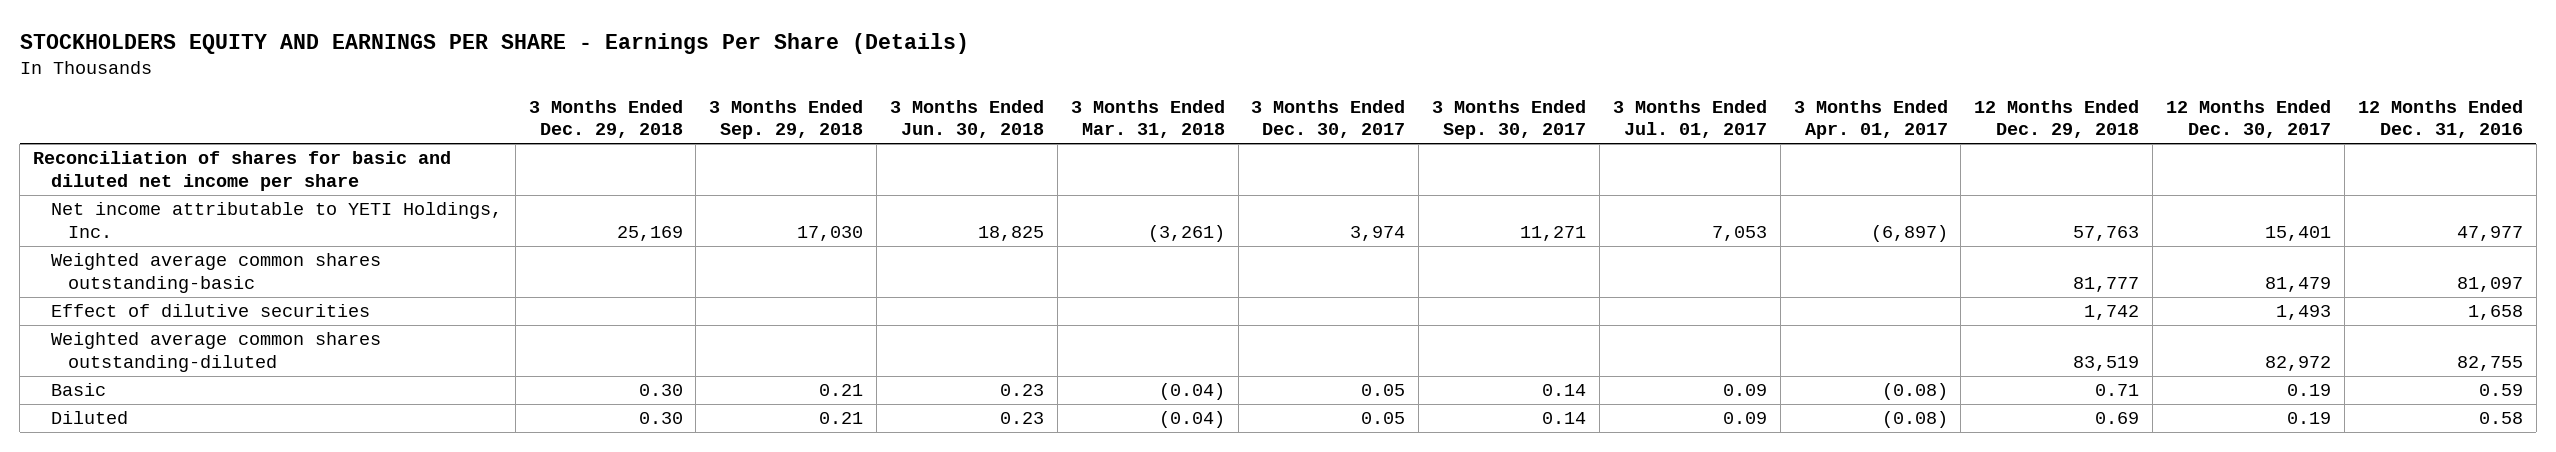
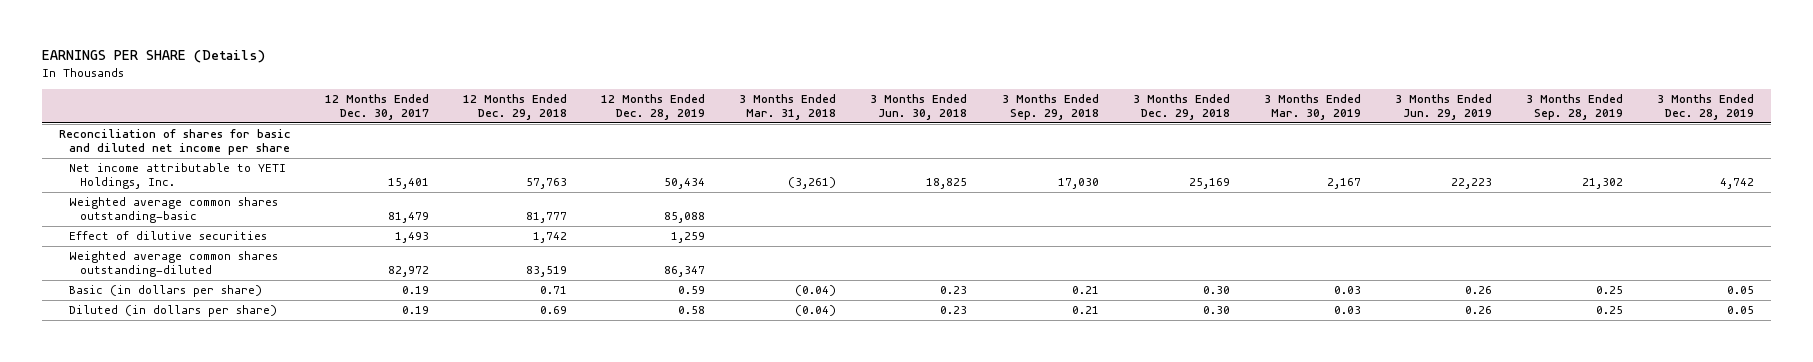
- STOCKHOLDERS EQUITY AND EARNINGS PER SHARE - Earnings Per Share (Details)
+ EARNINGS PER SHARE (Details)
- | 3 Months Ended Dec. 29, 2018 | 3 Months Ended Sep. 29, 2018 | 3 Months Ended Jun. 30, 2018 | 3 Months Ended Mar. 31, 2018 | 3 Months Ended Dec. 30, 2017 | 3 Months Ended Sep. 30, 2017 | 3 Months Ended Jul. 01, 2017 | 3 Months Ended Apr. 01, 2017 | 12 Months Ended Dec. 29, 2018 | 12 Months Ended Dec. 30, 2017 | 12 Months Ended Dec. 31, 2016
+ | 12 Months Ended Dec. 30, 2017 | 12 Months Ended Dec. 29, 2018 | 12 Months Ended Dec. 28, 2019 | 3 Months Ended Mar. 31, 2018 | 3 Months Ended Jun. 30, 2018 | 3 Months Ended Sep. 29, 2018 | 3 Months Ended Dec. 29, 2018 | 3 Months Ended Mar. 30, 2019 | 3 Months Ended Jun. 29, 2019 | 3 Months Ended Sep. 28, 2019 | 3 Months Ended Dec. 28, 2019
- Basic | 0.30 | 0.21 | 0.23 | (0.04) | 0.05 | 0.14 | 0.09 | (0.08) | 0.71 | 0.19 | 0.59
- Diluted | 0.30 | 0.21 | 0.23 | (0.04) | 0.05 | 0.14 | 0.09 | (0.08) | 0.69 | 0.19 | 0.58
+ Basic (in dollars per share) | 0.19 | 0.71 | 0.59 | (0.04) | 0.23 | 0.21 | 0.30 | 0.03 | 0.26 | 0.25 | 0.05
+ Diluted (in dollars per share) | 0.19 | 0.69 | 0.58 | (0.04) | 0.23 | 0.21 | 0.30 | 0.03 | 0.26 | 0.25 | 0.05

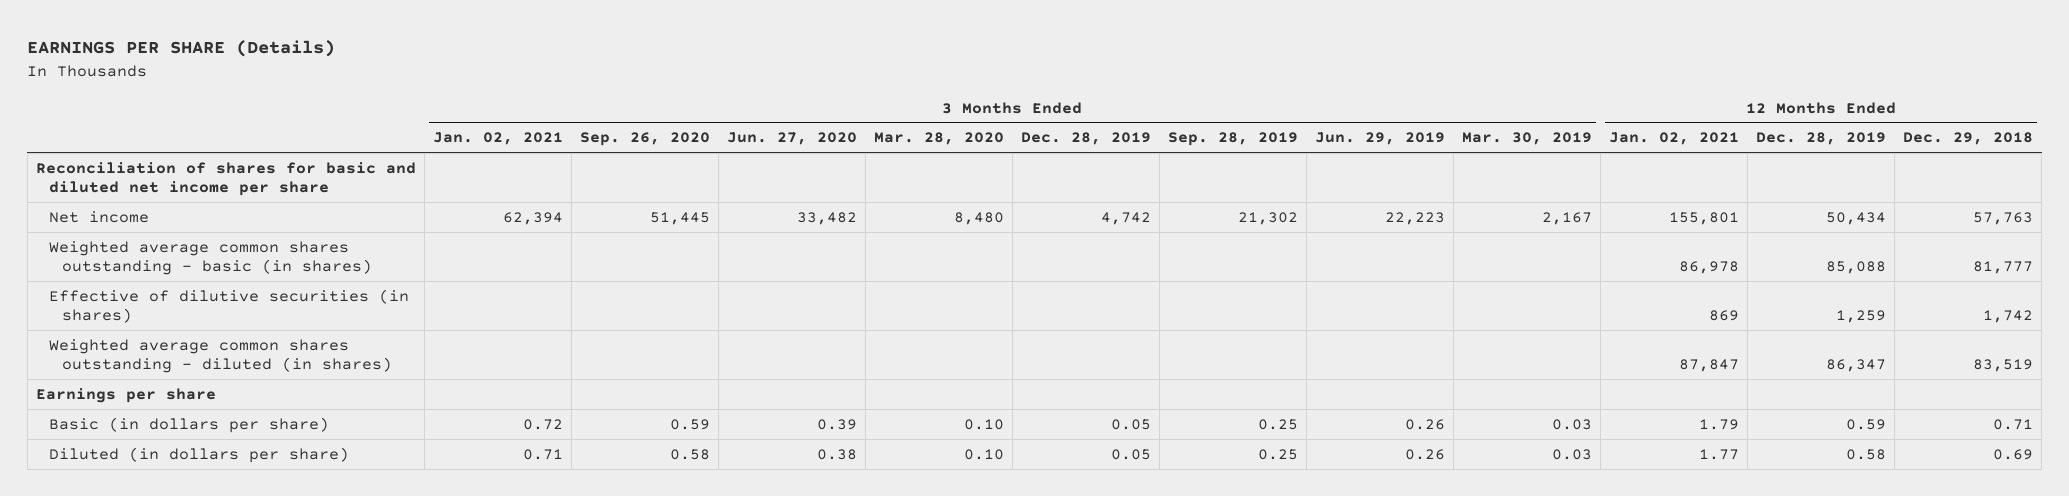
- | 12 Months Ended Dec. 30, 2017 | 12 Months Ended Dec. 29, 2018 | 12 Months Ended Dec. 28, 2019 | 3 Months Ended Mar. 31, 2018 | 3 Months Ended Jun. 30, 2018 | 3 Months Ended Sep. 29, 2018 | 3 Months Ended Dec. 29, 2018 | 3 Months Ended Mar. 30, 2019 | 3 Months Ended Jun. 29, 2019 | 3 Months Ended Sep. 28, 2019 | 3 Months Ended Dec. 28, 2019
+ | 3 Months Ended Jan. 02, 2021 | 3 Months Ended Sep. 26, 2020 | 3 Months Ended Jun. 27, 2020 | 3 Months Ended Mar. 28, 2020 | 3 Months Ended Dec. 28, 2019 | 3 Months Ended Sep. 28, 2019 | 3 Months Ended Jun. 29, 2019 | 3 Months Ended Mar. 30, 2019 | 12 Months Ended Jan. 02, 2021 | 12 Months Ended Dec. 28, 2019 | 12 Months Ended Dec. 29, 2018
- Net income attributable to YETI Holdings, Inc. | 15,401 | 57,763 | 50,434 | (3,261) | 18,825 | 17,030 | 25,169 | 2,167 | 22,223 | 21,302 | 4,742
- Weighted average common shares outstanding-basic | 81,479 | 81,777 | 85,088 | | | | | | | |
- Effect of dilutive securities | 1,493 | 1,742 | 1,259 | | | | | | | |
- Weighted average common shares outstanding-diluted | 82,972 | 83,519 | 86,347 | | | | | | | |
+ Net income | 62,394 | 51,445 | 33,482 | 8,480 | 4,742 | 21,302 | 22,223 | 2,167 | 155,801 | 50,434 | 57,763
+ Weighted average common shares outstanding - basic (in shares) | | | | | | | | | 86,978 | 85,088 | 81,777
+ Effective of dilutive securities (in shares) | | | | | | | | | 869 | 1,259 | 1,742
+ Weighted average common shares outstanding - diluted (in shares) | | | | | | | | | 87,847 | 86,347 | 83,519
+ Earnings per share

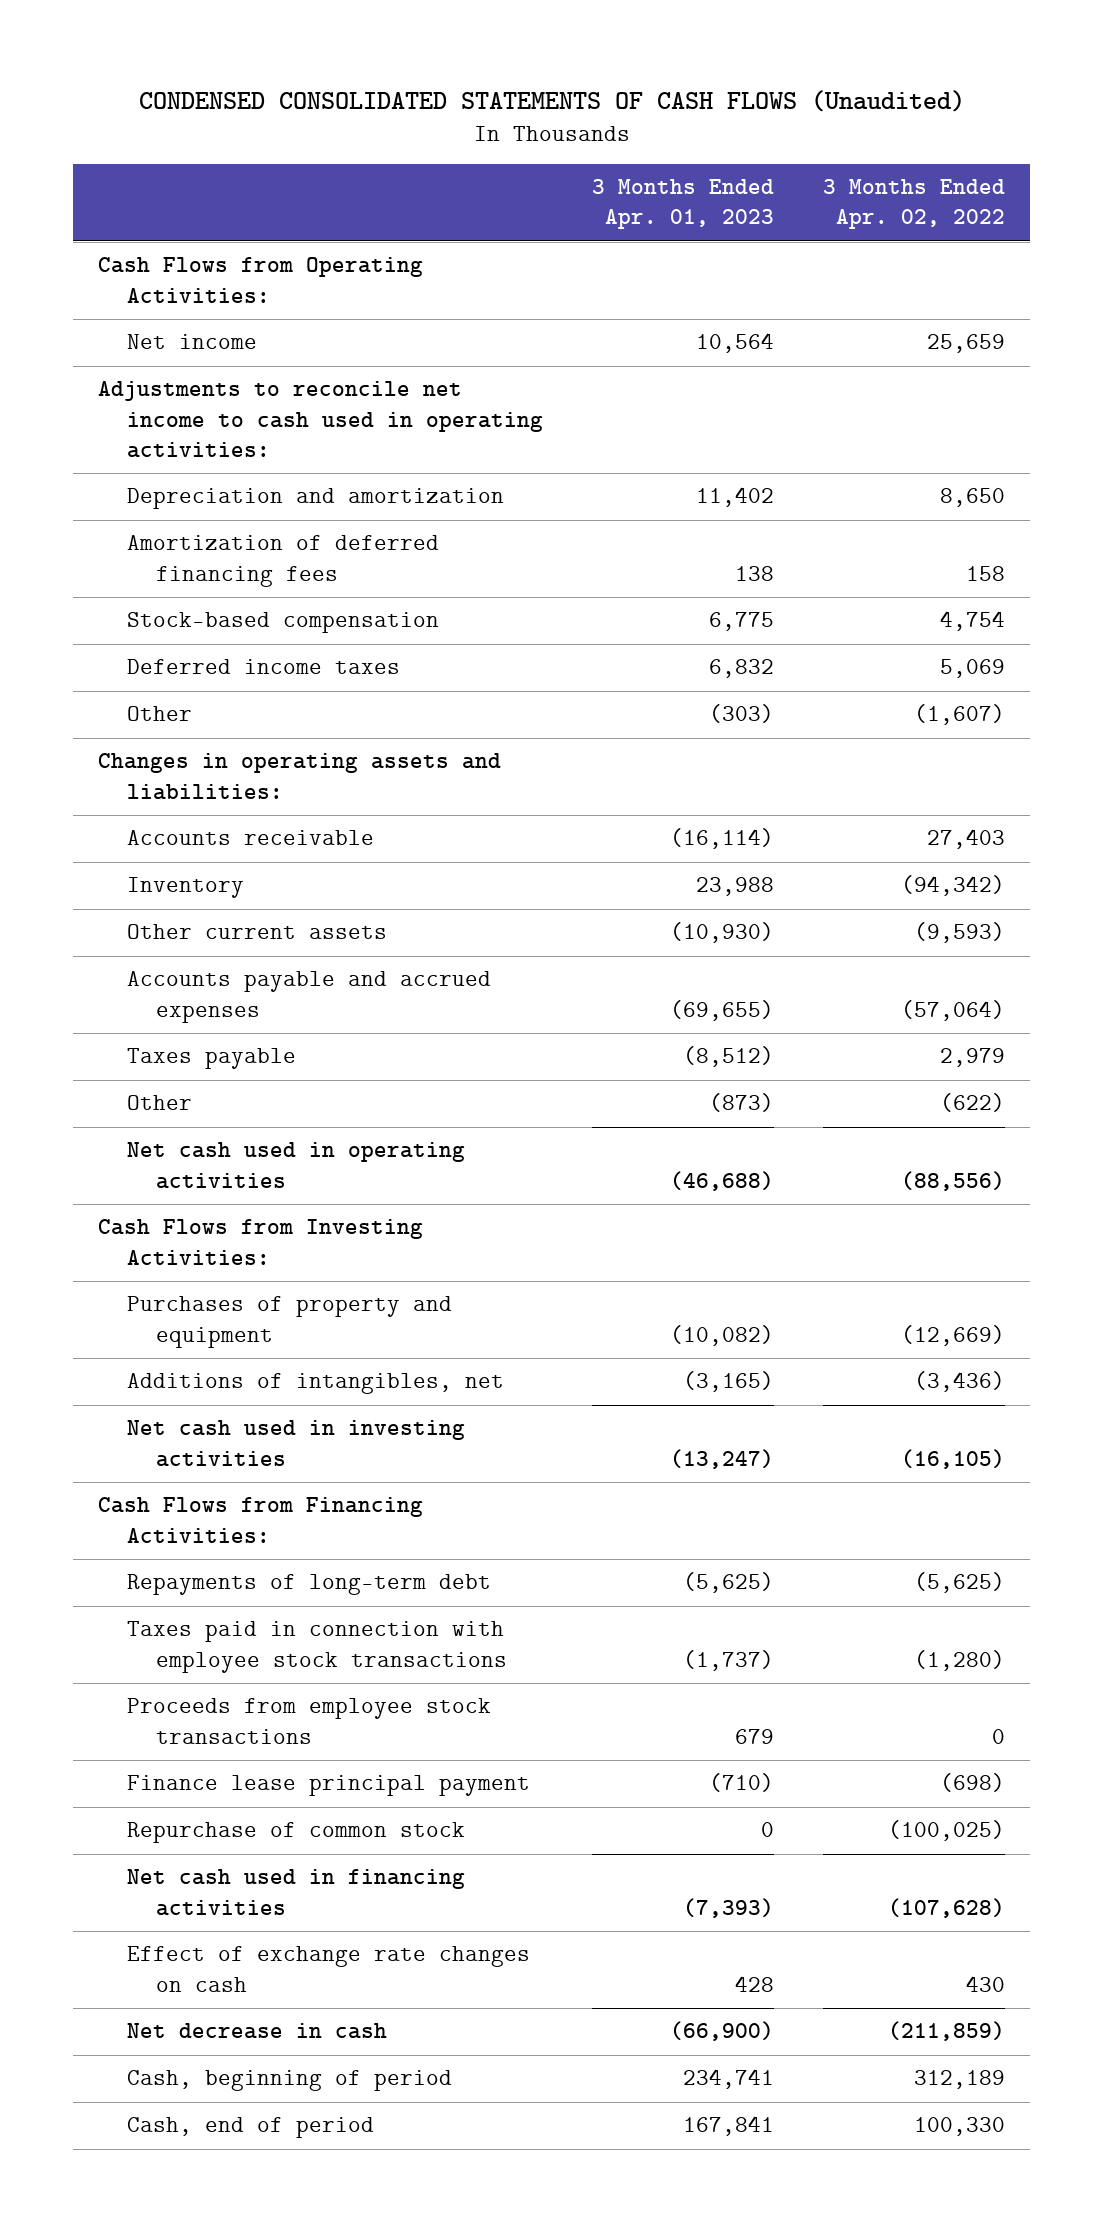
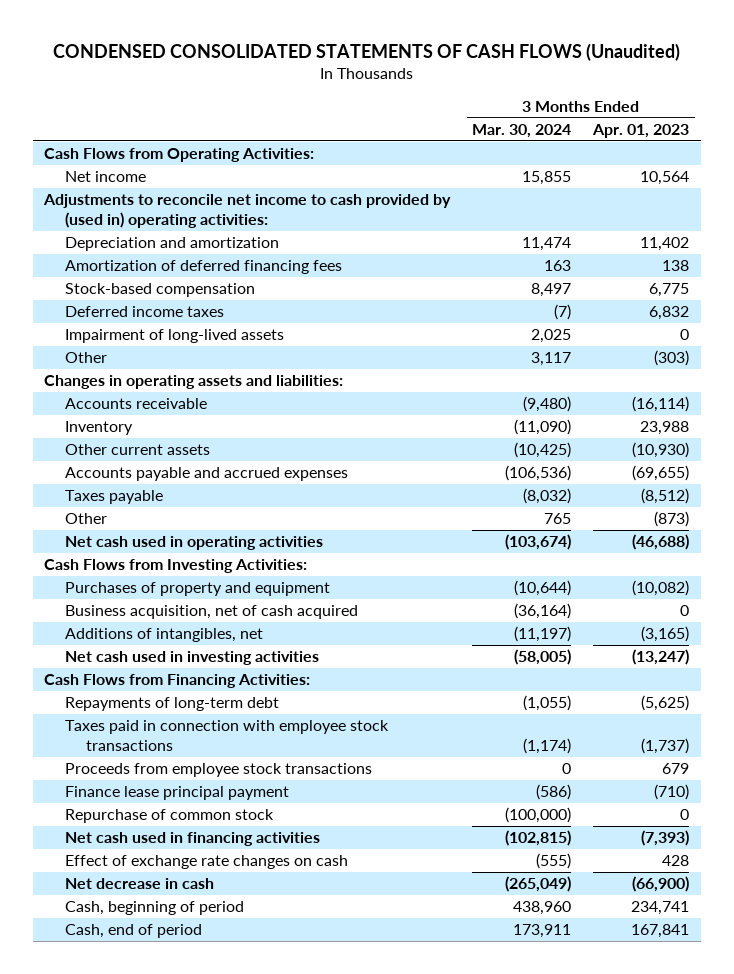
- | 3 Months Ended Apr. 01, 2023 | 3 Months Ended Apr. 02, 2022
+ | 3 Months Ended Mar. 30, 2024 | 3 Months Ended Apr. 01, 2023
- Adjustments to reconcile net income to cash used in operating activities:
+ Adjustments to reconcile net income to cash provided by (used in) operating activities:
+ Impairment of long-lived assets | 2,025 | 0
+ Business acquisition, net of cash acquired | (36,164) | 0

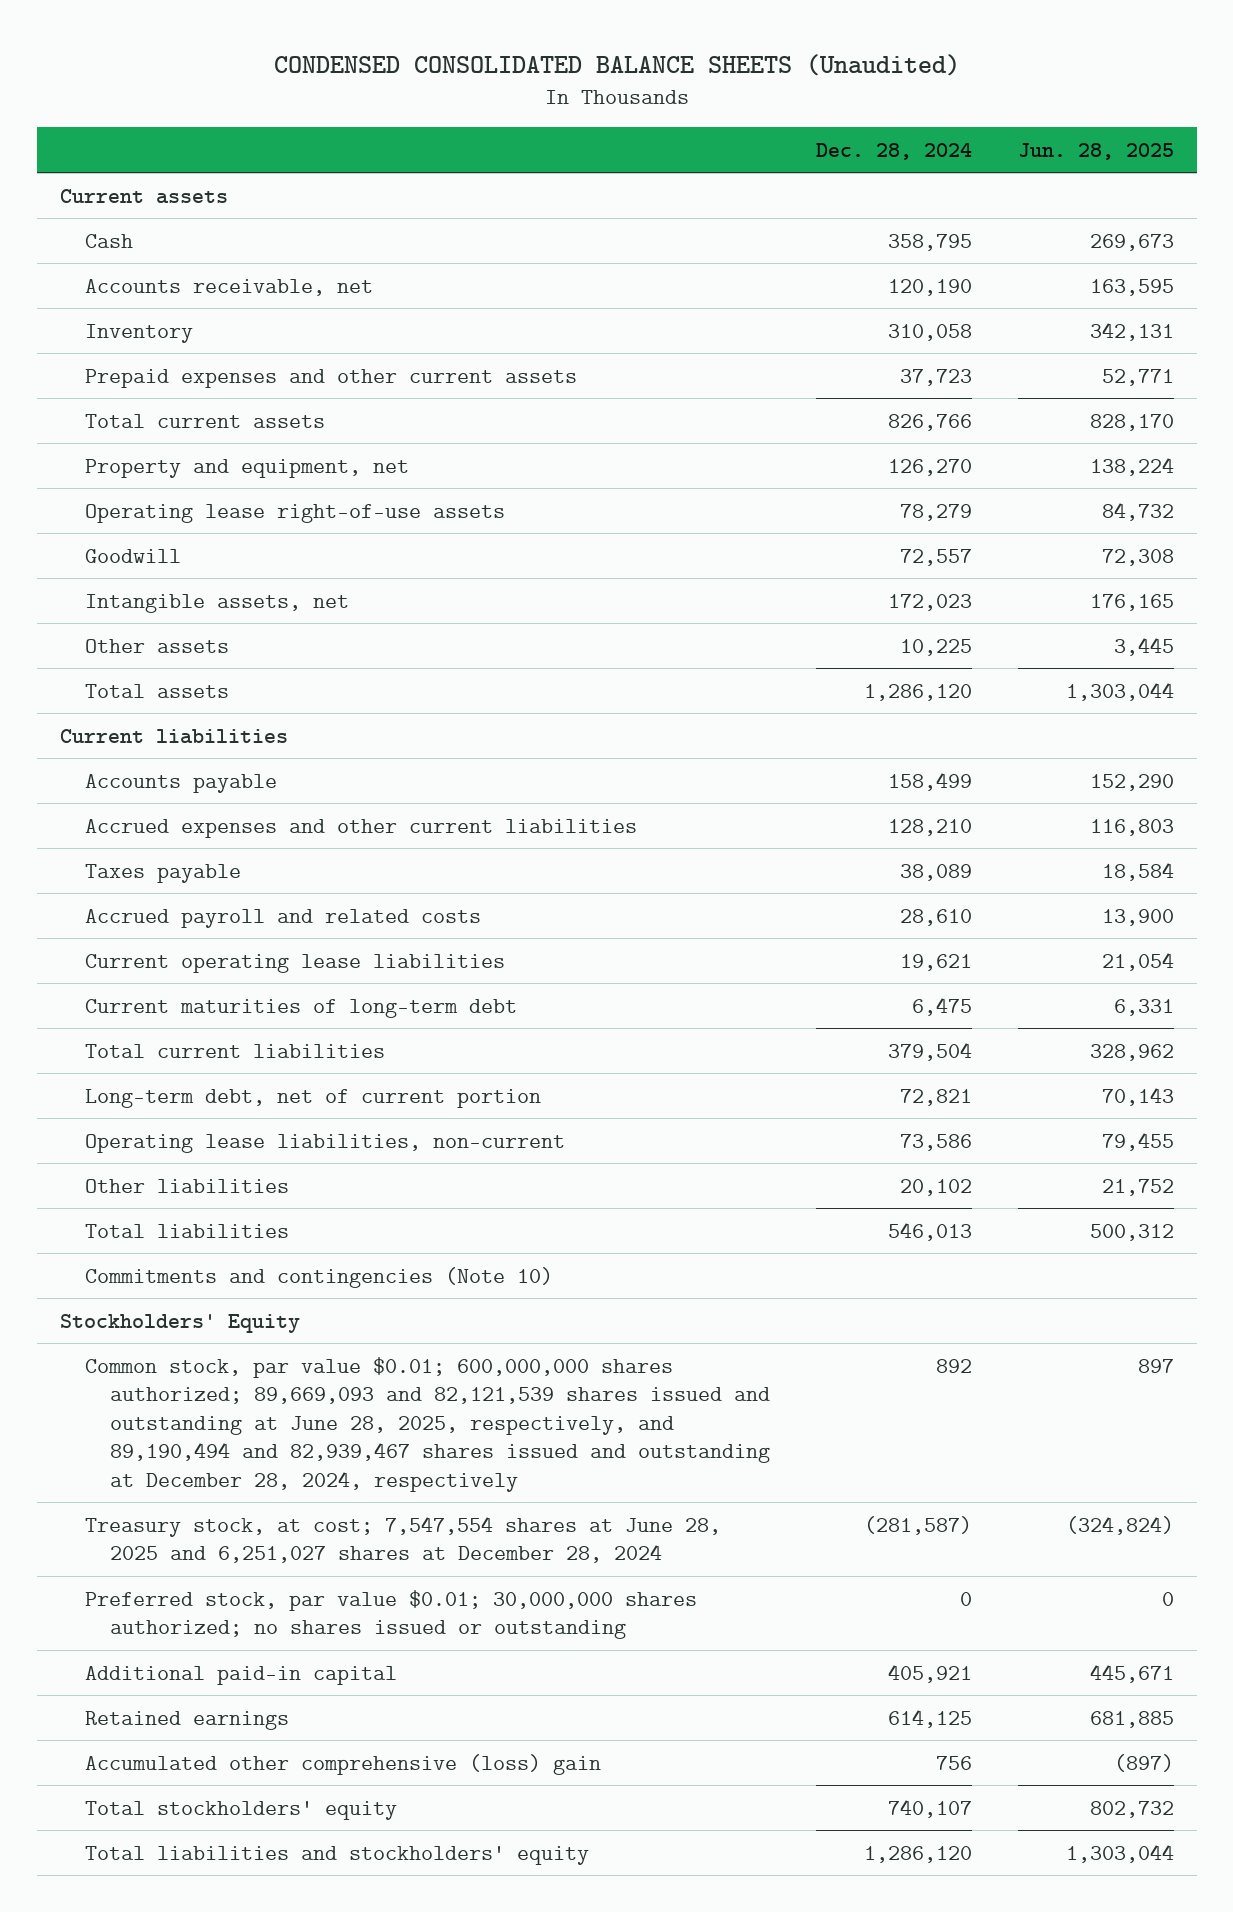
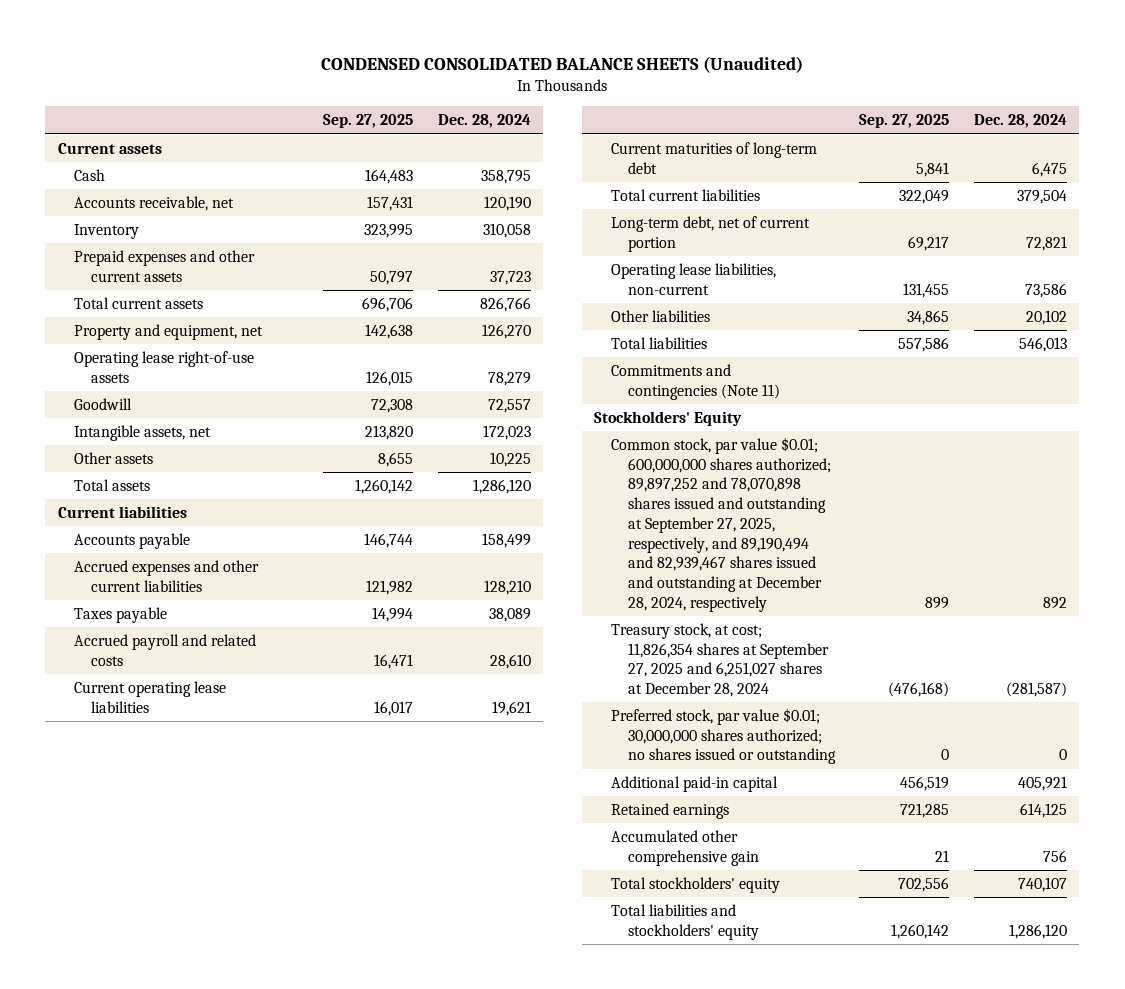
- | Dec. 28, 2024 | Jun. 28, 2025
+ | Sep. 27, 2025 | Dec. 28, 2024
- Commitments and contingencies (Note 10)
+ Commitments and contingencies (Note 11)
- Common stock, par value $0.01; 600,000,000 shares authorized; 89,669,093 and 82,121,539 shares issued and outstanding at June 28, 2025, respectively, and 89,190,494 and 82,939,467 shares issued and outstanding at December 28, 2024, respectively | 892 | 897
- Treasury stock, at cost; 7,547,554 shares at June 28, 2025 and 6,251,027 shares at December 28, 2024 | (281,587) | (324,824)
+ Common stock, par value $0.01; 600,000,000 shares authorized; 89,897,252 and 78,070,898 shares issued and outstanding at September 27, 2025, respectively, and 89,190,494 and 82,939,467 shares issued and outstanding at December 28, 2024, respectively | 899 | 892
+ Treasury stock, at cost; 11,826,354 shares at September 27, 2025 and 6,251,027 shares at December 28, 2024 | (476,168) | (281,587)
- Accumulated other comprehensive (loss) gain | 756 | (897)
+ Accumulated other comprehensive gain | 21 | 756

